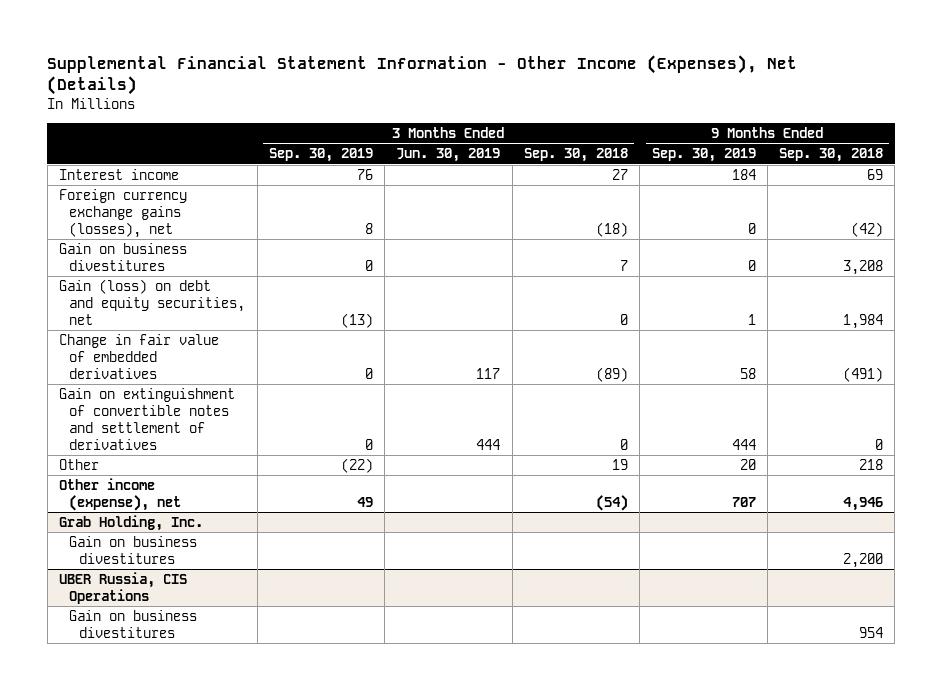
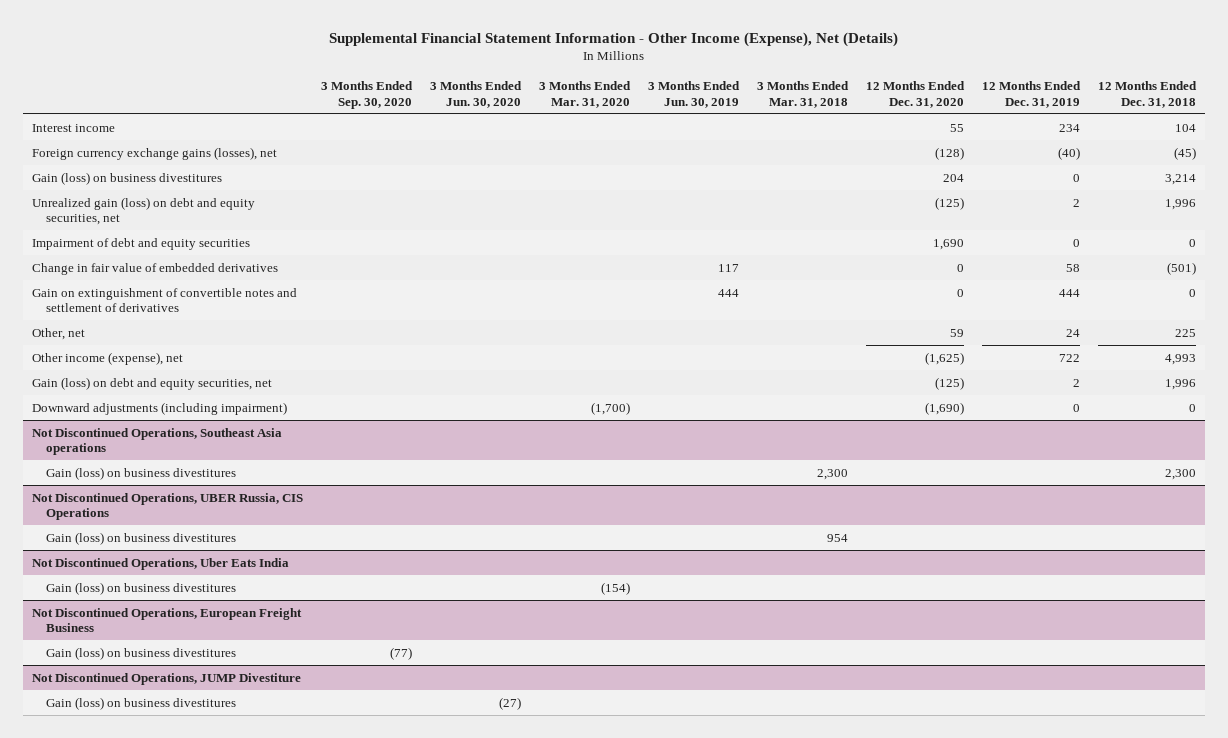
- Supplemental Financial Statement Information - Other Income (Expenses), Net (Details)
+ Supplemental Financial Statement Information - Other Income (Expense), Net (Details)
- | 3 Months Ended Sep. 30, 2019 | 3 Months Ended Jun. 30, 2019 | 3 Months Ended Sep. 30, 2018 | 9 Months Ended Sep. 30, 2019 | 9 Months Ended Sep. 30, 2018
+ | 3 Months Ended Sep. 30, 2020 | 3 Months Ended Jun. 30, 2020 | 3 Months Ended Mar. 31, 2020 | 3 Months Ended Jun. 30, 2019 | 3 Months Ended Mar. 31, 2018 | 12 Months Ended Dec. 31, 2020 | 12 Months Ended Dec. 31, 2019 | 12 Months Ended Dec. 31, 2018
- Gain on business divestitures | 0 | | 7 | 0 | 3,208
+ Gain (loss) on business divestitures | | | | | | 204 | 0 | 3,214
+ Unrealized gain (loss) on debt and equity securities, net | | | | | | (125) | 2 | 1,996
+ Impairment of debt and equity securities | | | | | | 1,690 | 0 | 0
- Other | (22) | | 19 | 20 | 218
+ Other, net | | | | | | 59 | 24 | 225
- Grab Holding, Inc.
- Gain on business divestitures | | | | | 2,200
- UBER Russia, CIS Operations
- Gain on business divestitures | | | | | 954
moved down: Gain (loss) on debt and equity securities, net | | | | | | (125) | 2 | 1,996
+ Downward adjustments (including impairment) | | | (1,700) | | | (1,690) | 0 | 0
+ Not Discontinued Operations, Southeast Asia operations
+ Gain (loss) on business divestitures | | | | | 2,300 | | | 2,300
+ Not Discontinued Operations, UBER Russia, CIS Operations
+ Gain (loss) on business divestitures | | | | | 954 | | |
+ Not Discontinued Operations, Uber Eats India
+ Gain (loss) on business divestitures | | | (154) | | | | |
+ Not Discontinued Operations, European Freight Business
+ Gain (loss) on business divestitures | (77) | | | | | | |
+ Not Discontinued Operations, JUMP Divestiture
+ Gain (loss) on business divestitures | | (27) | | | | | |

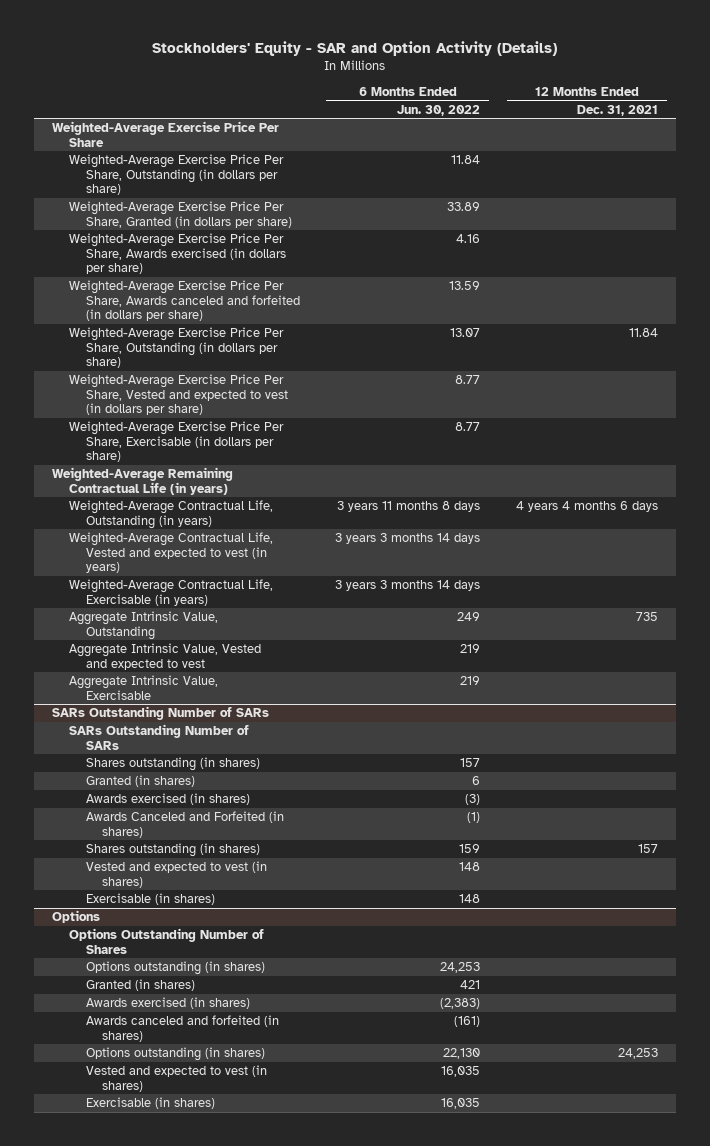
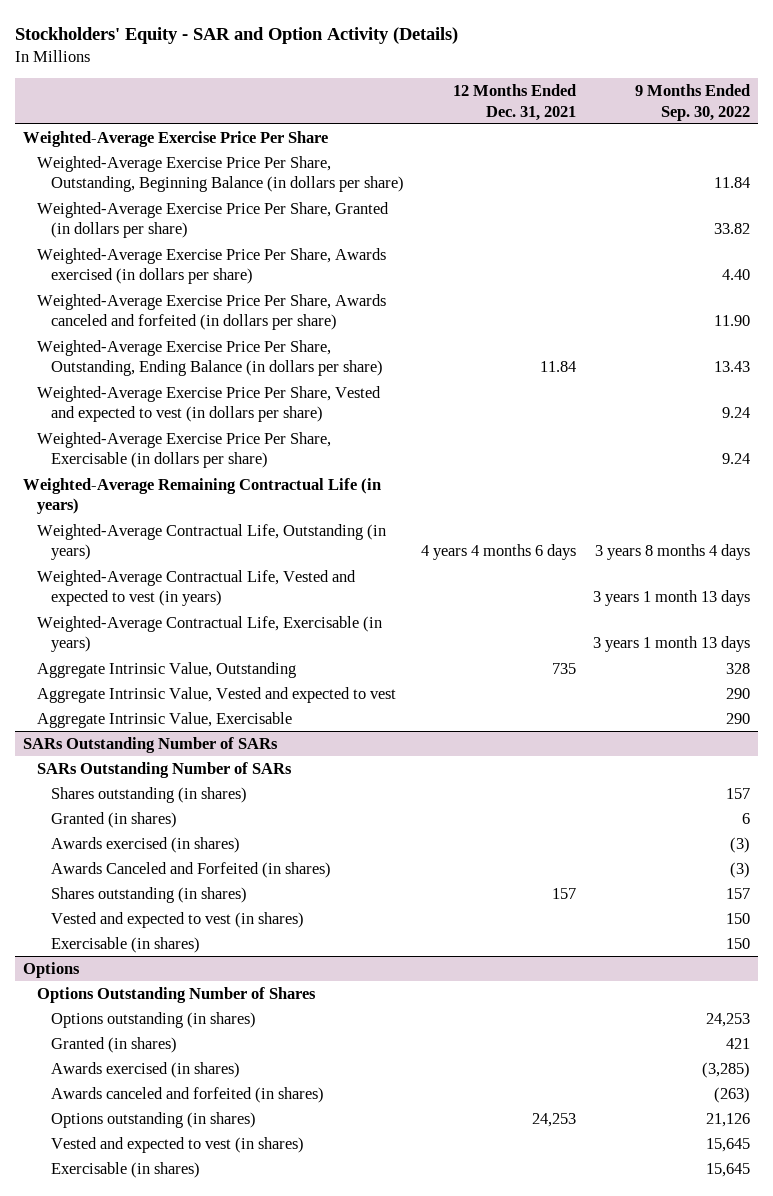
- | 6 Months Ended Jun. 30, 2022 | 12 Months Ended Dec. 31, 2021
+ | 12 Months Ended Dec. 31, 2021 | 9 Months Ended Sep. 30, 2022
- Weighted-Average Exercise Price Per Share, Outstanding (in dollars per share) | 11.84 |
+ Weighted-Average Exercise Price Per Share, Outstanding, Beginning Balance (in dollars per share) | | 11.84
- Weighted-Average Exercise Price Per Share, Outstanding (in dollars per share) | 13.07 | 11.84
+ Weighted-Average Exercise Price Per Share, Outstanding, Ending Balance (in dollars per share) | 11.84 | 13.43

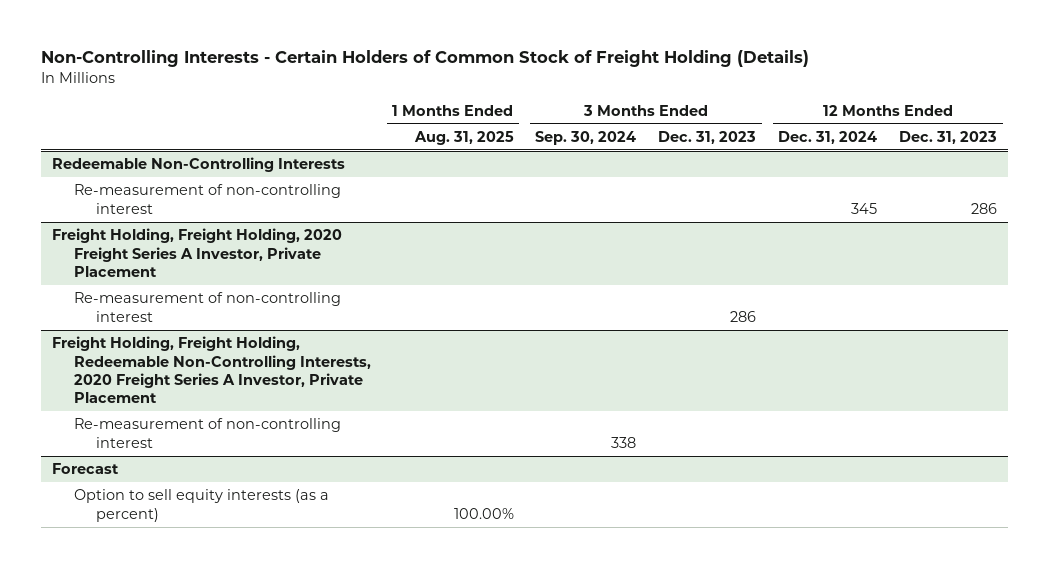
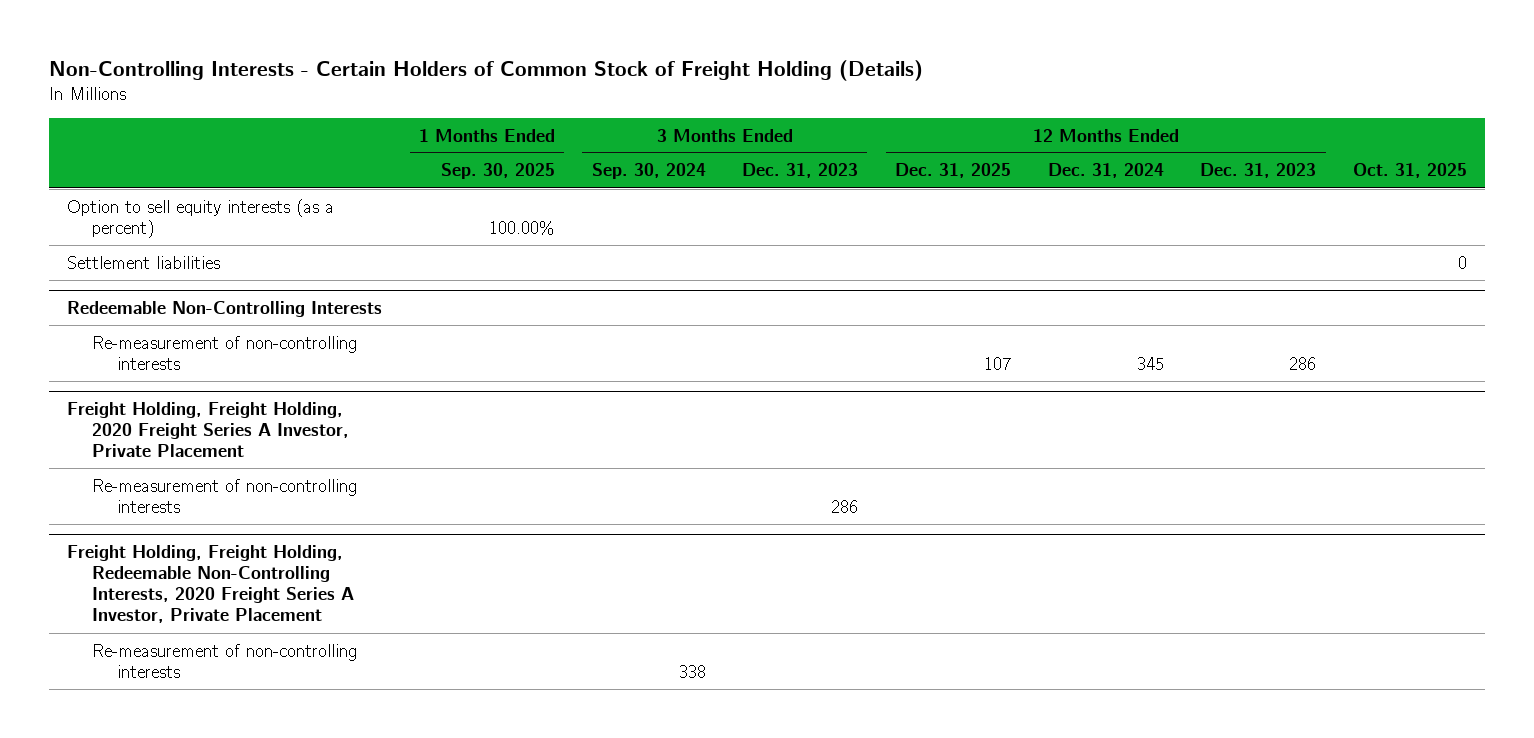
- | 1 Months Ended Aug. 31, 2025 | 3 Months Ended Sep. 30, 2024 | 3 Months Ended Dec. 31, 2023 | 12 Months Ended Dec. 31, 2024 | 12 Months Ended Dec. 31, 2023
+ | 1 Months Ended Sep. 30, 2025 | 3 Months Ended Sep. 30, 2024 | 3 Months Ended Dec. 31, 2023 | 12 Months Ended Dec. 31, 2025 | 12 Months Ended Dec. 31, 2024 | 12 Months Ended Dec. 31, 2023 | Oct. 31, 2025
+ Option to sell equity interests (as a percent) | 100.00% | | | | | |
+ Settlement liabilities | | | | | | | 0
@ Redeemable Non-Controlling Interests
- Re-measurement of non-controlling interest | | | | 345 | 286
+ Re-measurement of non-controlling interests | | | | 107 | 345 | 286 |
@ Freight Holding, Freight Holding, 2020 Freight Series A Investor, Private Placement
- Re-measurement of non-controlling interest | | | 286 | |
+ Re-measurement of non-controlling interests | | | 286 | | | |
@ Freight Holding, Freight Holding, Redeemable Non-Controlling Interests, 2020 Freight Series A Investor, Private Placement
- Re-measurement of non-controlling interest | | 338 | | |
- Forecast
- Option to sell equity interests (as a percent) | 100.00% | | | |
@ Freight Holding, Freight Holding, Redeemable Non-Controlling Interests, 2020 Freight Series A Investor, Private Placement
+ Re-measurement of non-controlling interests | | 338 | | | | |

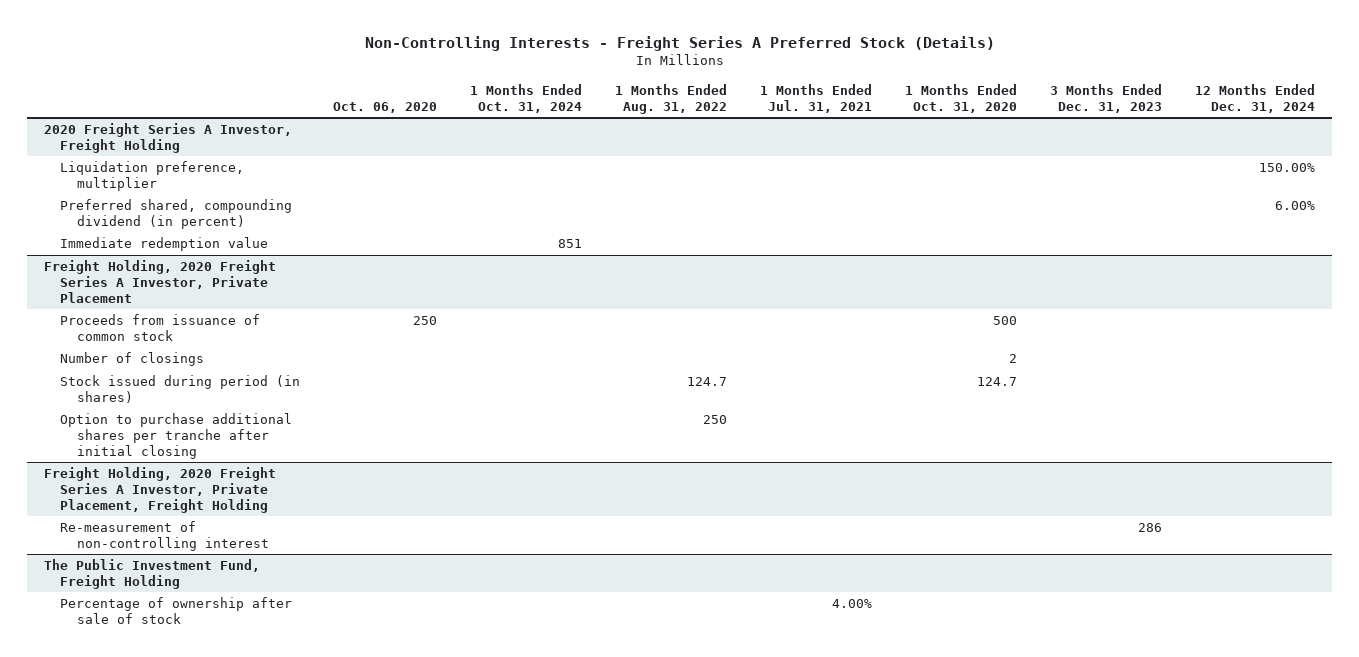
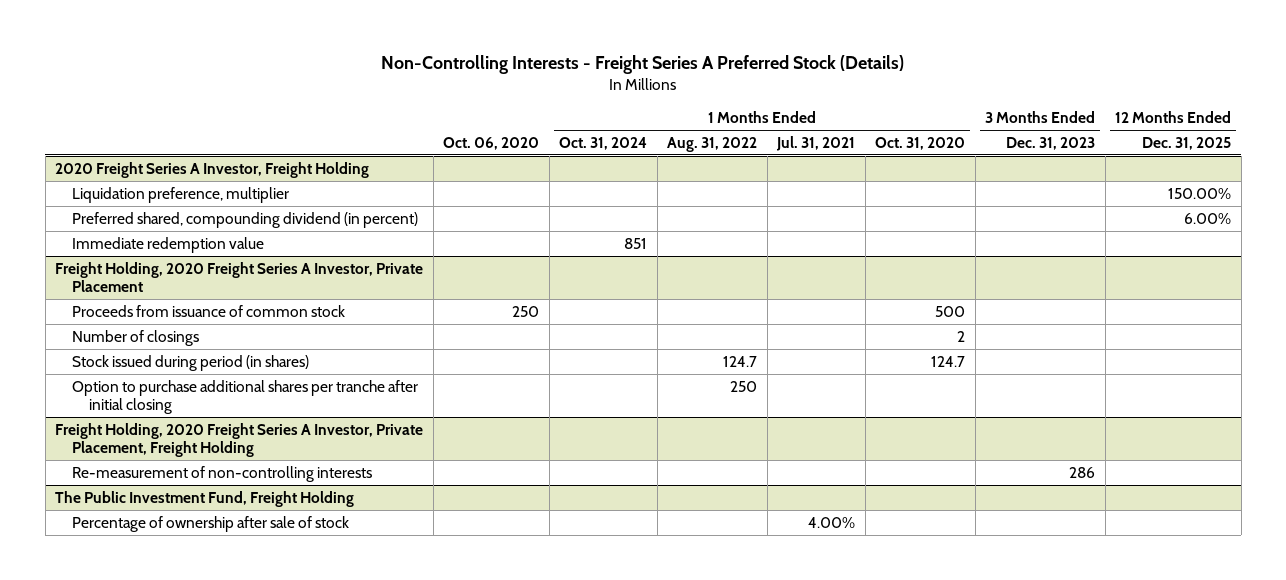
- | Oct. 06, 2020 | 1 Months Ended Oct. 31, 2024 | 1 Months Ended Aug. 31, 2022 | 1 Months Ended Jul. 31, 2021 | 1 Months Ended Oct. 31, 2020 | 3 Months Ended Dec. 31, 2023 | 12 Months Ended Dec. 31, 2024
+ | Oct. 06, 2020 | 1 Months Ended Oct. 31, 2024 | 1 Months Ended Aug. 31, 2022 | 1 Months Ended Jul. 31, 2021 | 1 Months Ended Oct. 31, 2020 | 3 Months Ended Dec. 31, 2023 | 12 Months Ended Dec. 31, 2025
@ Freight Holding, 2020 Freight Series A Investor, Private Placement, Freight Holding
- Re-measurement of non-controlling interest | | | | | | 286 |
+ Re-measurement of non-controlling interests | | | | | | 286 |

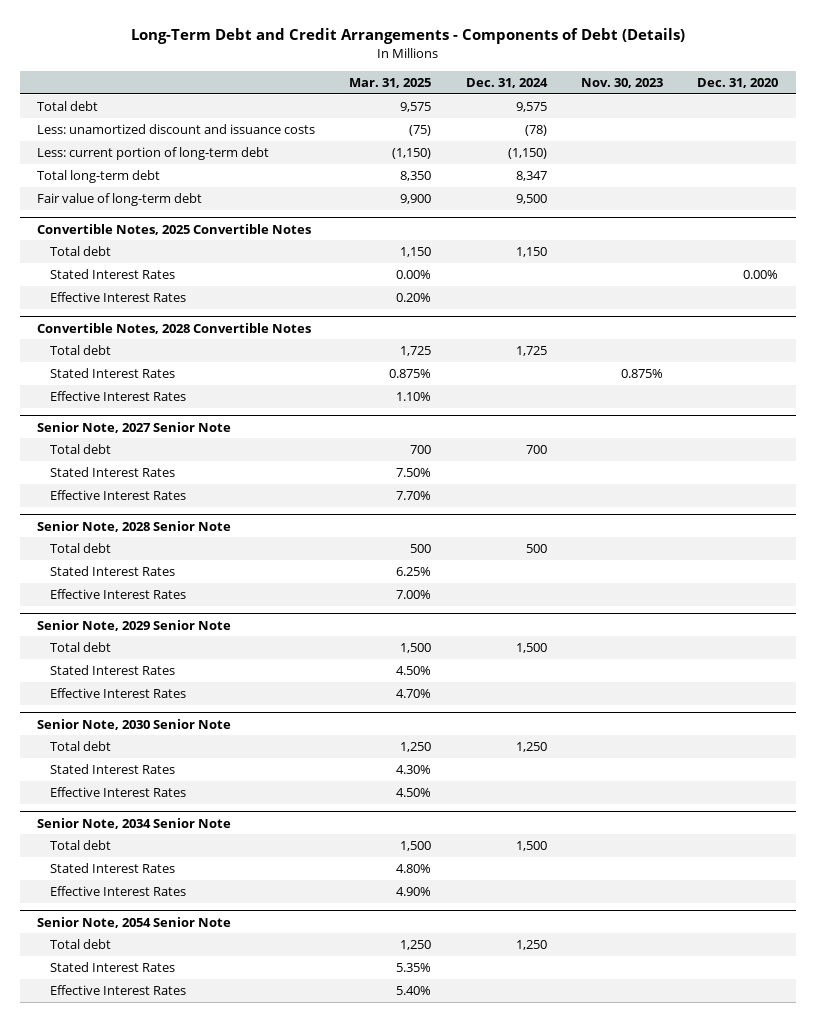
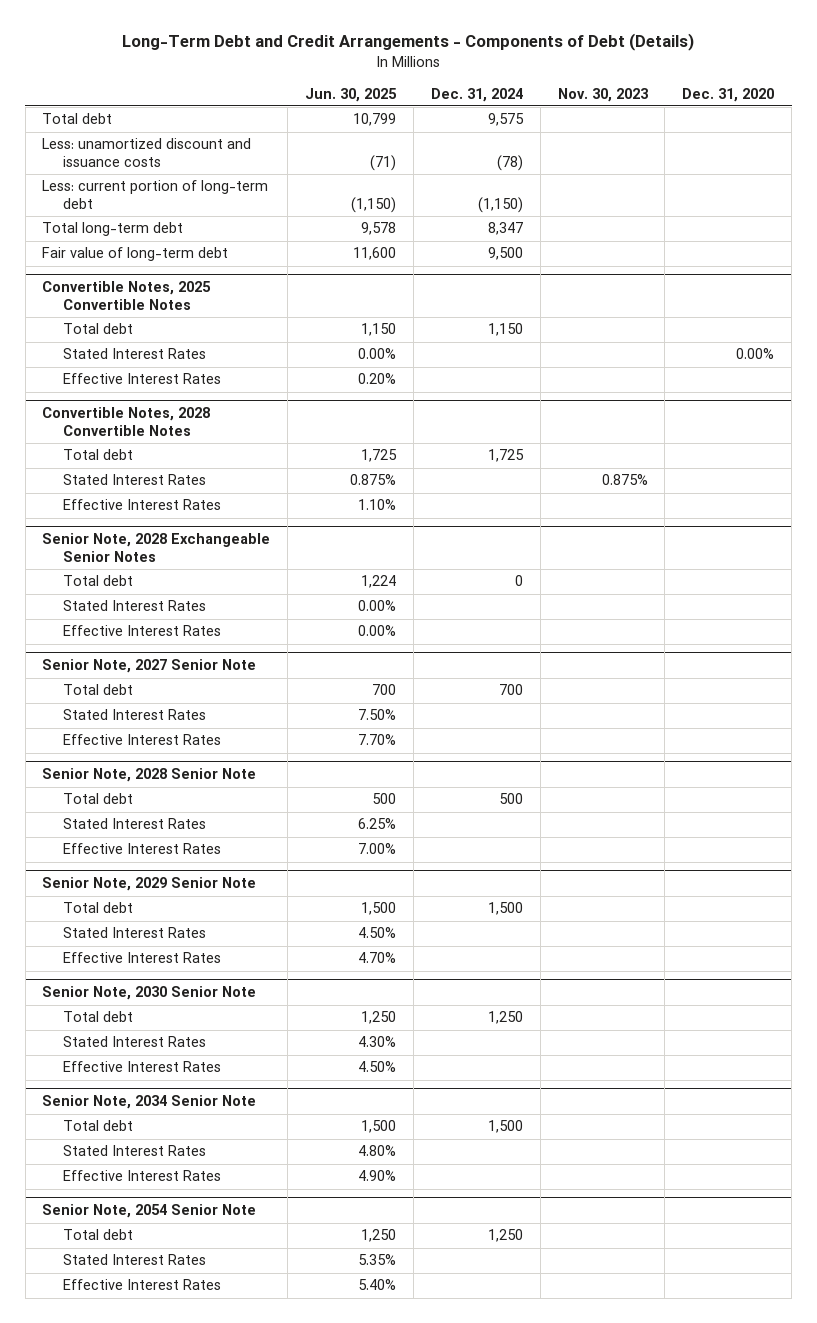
- | Mar. 31, 2025 | Dec. 31, 2024 | Nov. 30, 2023 | Dec. 31, 2020
+ | Jun. 30, 2025 | Dec. 31, 2024 | Nov. 30, 2023 | Dec. 31, 2020
+ Senior Note, 2028 Exchangeable Senior Notes
+ Total debt | 1,224 | 0 | |
+ Stated Interest Rates | 0.00% | | |
+ Effective Interest Rates | 0.00% | | |

